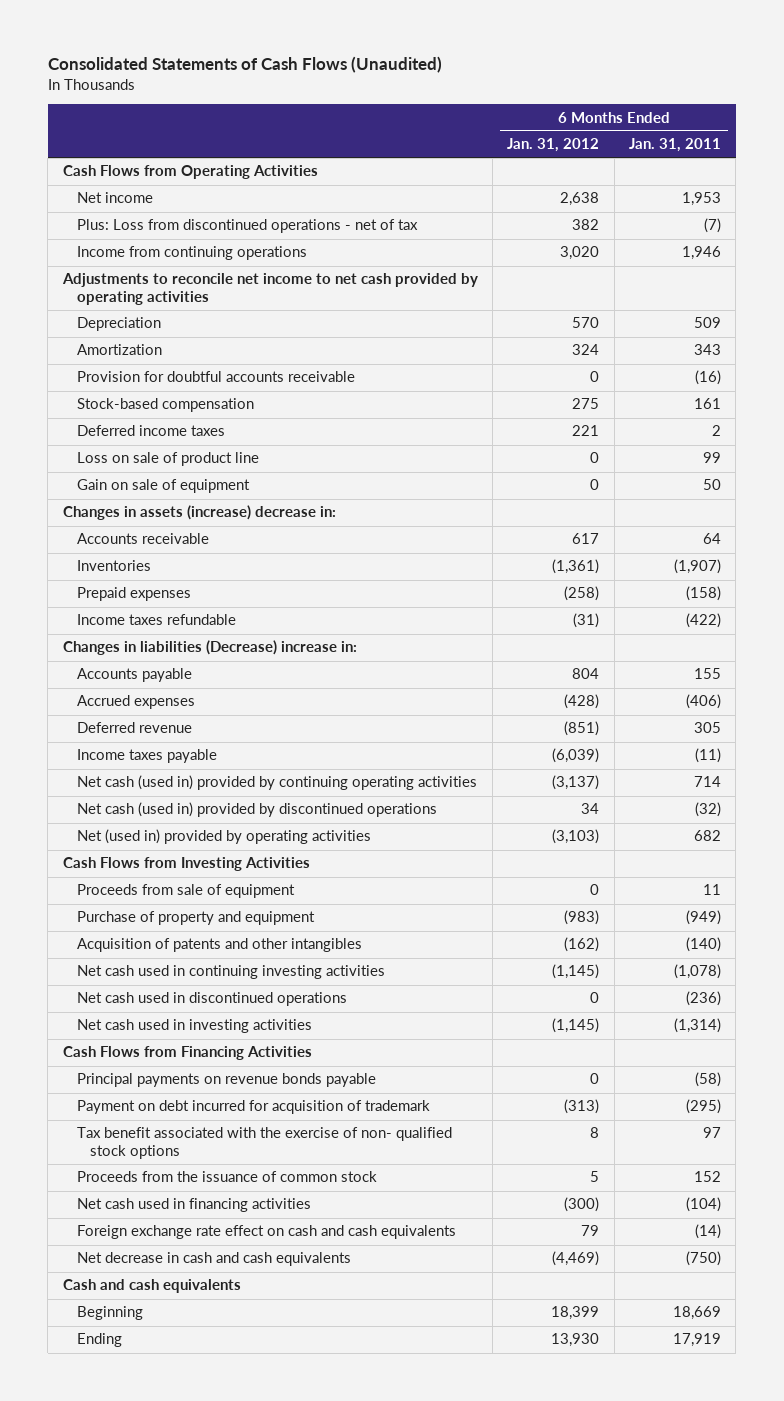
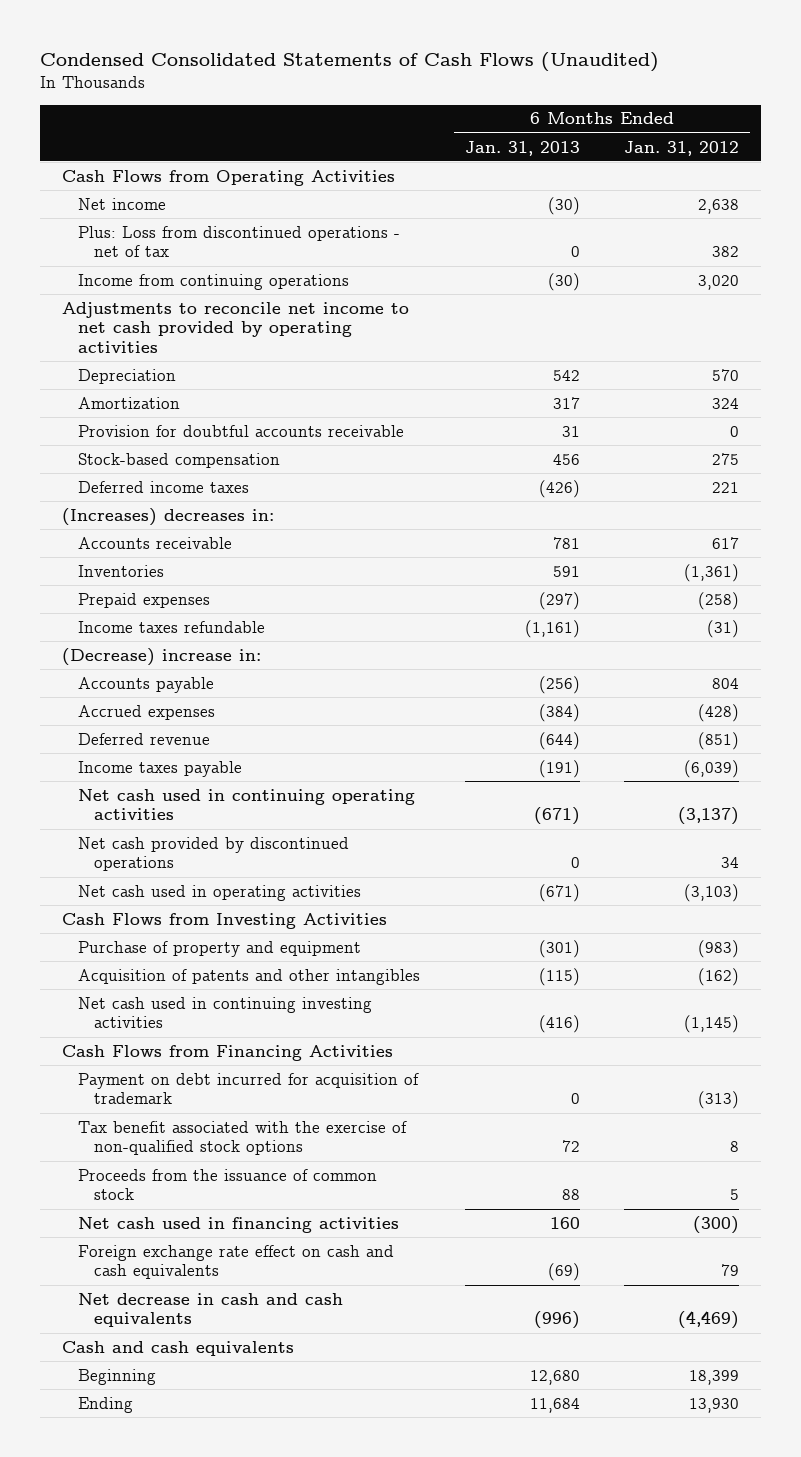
- Consolidated Statements of Cash Flows (Unaudited)
+ Condensed Consolidated Statements of Cash Flows (Unaudited)
- | 6 Months Ended Jan. 31, 2012 | 6 Months Ended Jan. 31, 2011
+ | 6 Months Ended Jan. 31, 2013 | 6 Months Ended Jan. 31, 2012
- Loss on sale of product line | 0 | 99
- Gain on sale of equipment | 0 | 50
- Changes in assets (increase) decrease in:
+ (Increases) decreases in:
- Changes in liabilities (Decrease) increase in:
+ (Decrease) increase in:
- Net cash (used in) provided by continuing operating activities | (3,137) | 714
- Net cash (used in) provided by discontinued operations | 34 | (32)
- Net (used in) provided by operating activities | (3,103) | 682
+ Net cash used in continuing operating activities | (671) | (3,137)
+ Net cash provided by discontinued operations | 0 | 34
+ Net cash used in operating activities | (671) | (3,103)
- Proceeds from sale of equipment | 0 | 11
- Net cash used in discontinued operations | 0 | (236)
- Net cash used in investing activities | (1,145) | (1,314)
- Principal payments on revenue bonds payable | 0 | (58)
- Tax benefit associated with the exercise of non- qualified stock options | 8 | 97
+ Tax benefit associated with the exercise of non-qualified stock options | 72 | 8

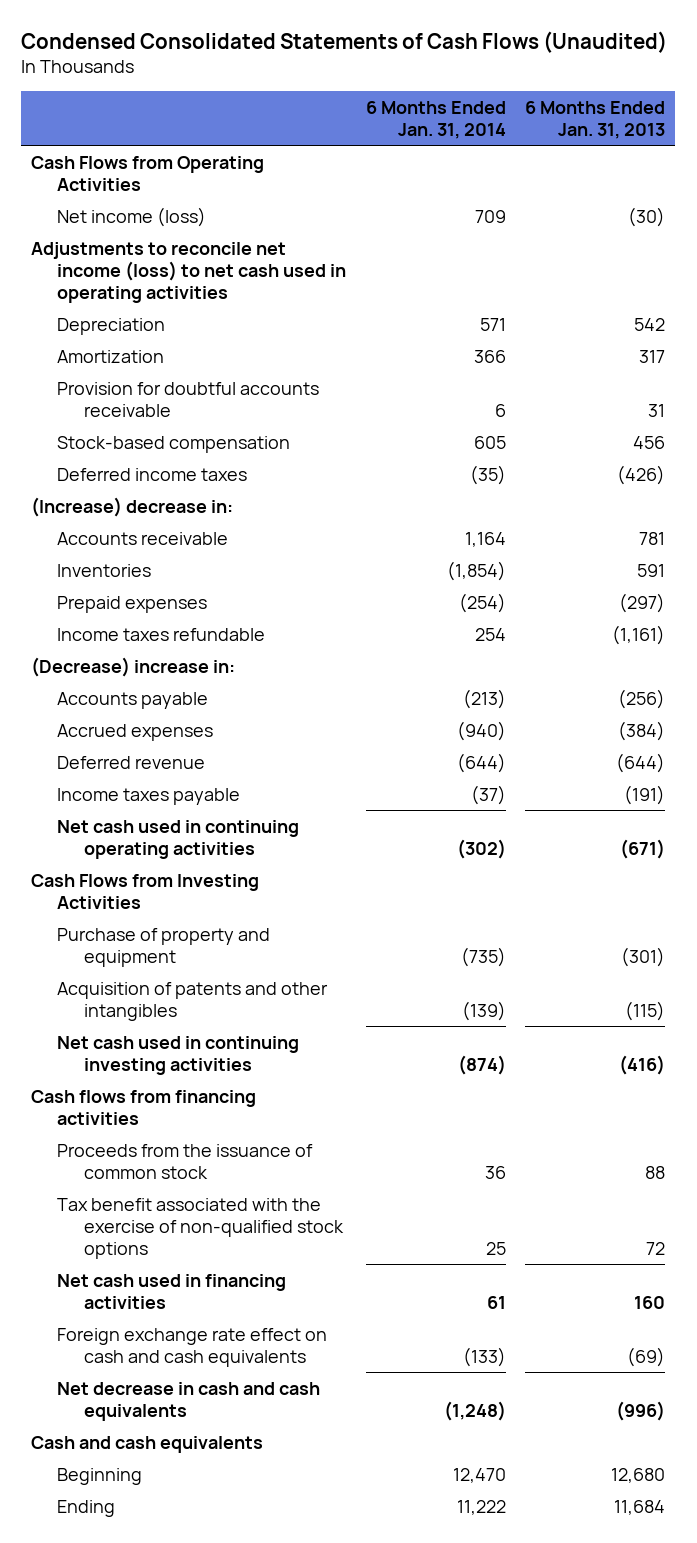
- | 6 Months Ended Jan. 31, 2013 | 6 Months Ended Jan. 31, 2012
+ | 6 Months Ended Jan. 31, 2014 | 6 Months Ended Jan. 31, 2013
- Net income | (30) | 2,638
- Plus: Loss from discontinued operations - net of tax | 0 | 382
- Income from continuing operations | (30) | 3,020
- Adjustments to reconcile net income to net cash provided by operating activities
+ Net income (loss) | 709 | (30)
+ Adjustments to reconcile net income (loss) to net cash used in operating activities
- (Increases) decreases in:
+ (Increase) decrease in:
- Net cash provided by discontinued operations | 0 | 34
- Net cash used in operating activities | (671) | (3,103)
- Cash Flows from Financing Activities
- Payment on debt incurred for acquisition of trademark | 0 | (313)
+ Cash flows from financing activities
moved down: Tax benefit associated with the exercise of non-qualified stock options | 25 | 72

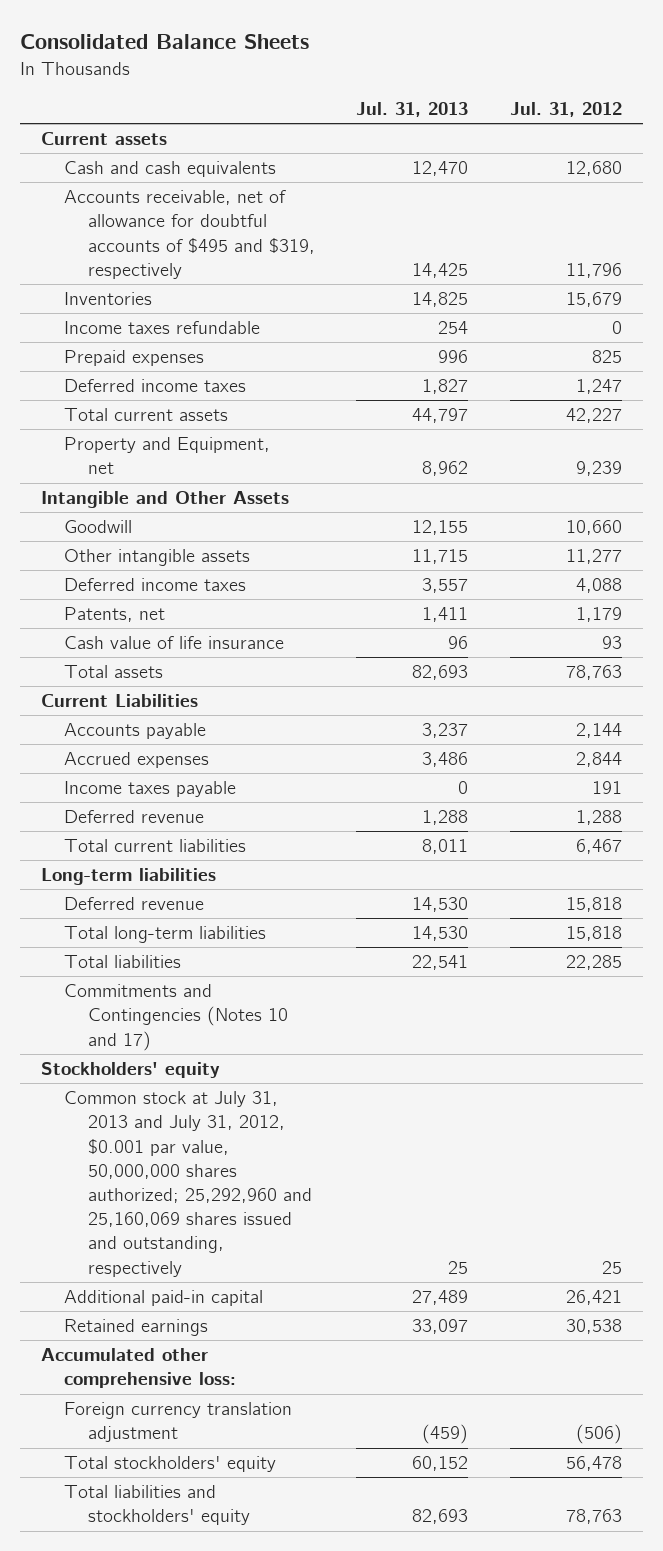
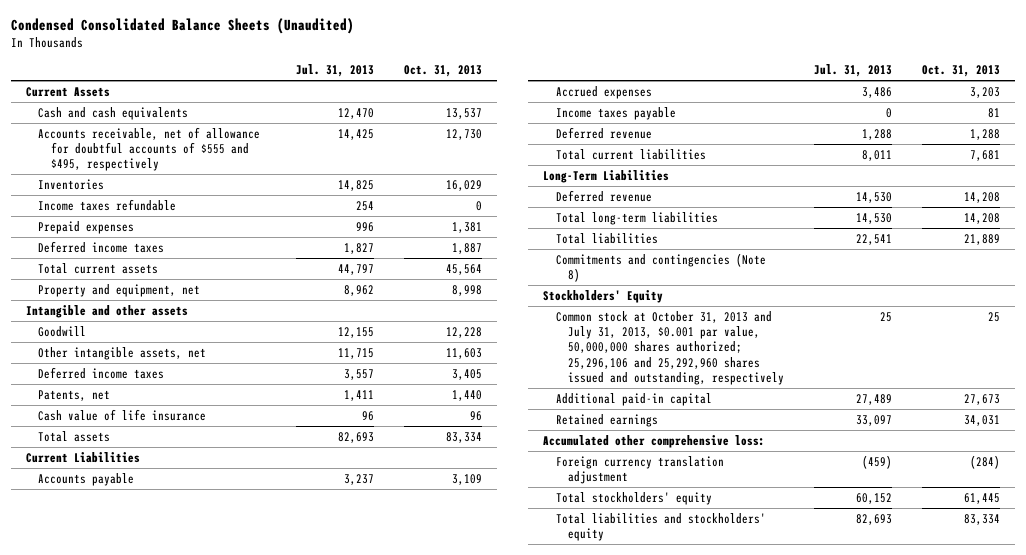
- Consolidated Balance Sheets
+ Condensed Consolidated Balance Sheets (Unaudited)
- | Jul. 31, 2013 | Jul. 31, 2012
+ | Jul. 31, 2013 | Oct. 31, 2013
- Current assets
+ Current Assets
- Accounts receivable, net of allowance for doubtful accounts of $495 and $319, respectively | 14,425 | 11,796
+ Accounts receivable, net of allowance for doubtful accounts of $555 and $495, respectively | 14,425 | 12,730
- Property and Equipment, net | 8,962 | 9,239
- Intangible and Other Assets
+ Property and equipment, net | 8,962 | 8,998
+ Intangible and other assets
- Other intangible assets | 11,715 | 11,277
+ Other intangible assets, net | 11,715 | 11,603
- Long-term liabilities
+ Long-Term Liabilities
- Commitments and Contingencies (Notes 10 and 17)
- Stockholders' equity
- Common stock at July 31, 2013 and July 31, 2012, $0.001 par value, 50,000,000 shares authorized; 25,292,960 and 25,160,069 shares issued and outstanding, respectively | 25 | 25
+ Commitments and contingencies (Note 8)
+ Stockholders' Equity
+ Common stock at October 31, 2013 and July 31, 2013, $0.001 par value, 50,000,000 shares authorized; 25,296,106 and 25,292,960 shares issued and outstanding, respectively | 25 | 25

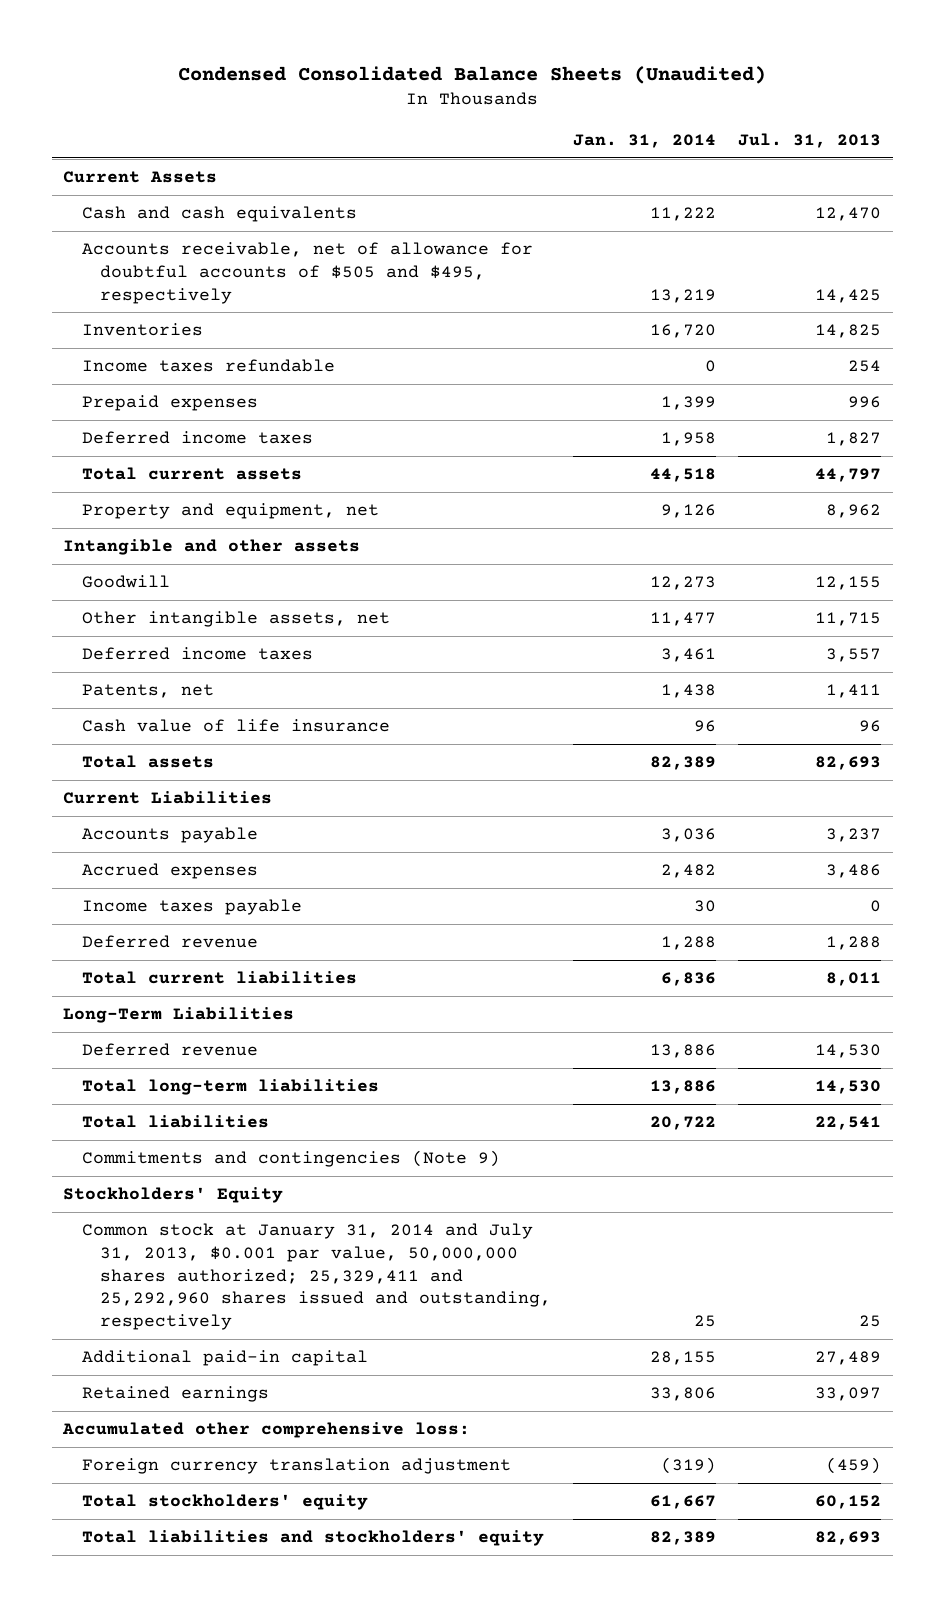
- | Jul. 31, 2013 | Oct. 31, 2013
+ | Jan. 31, 2014 | Jul. 31, 2013
- Accounts receivable, net of allowance for doubtful accounts of $555 and $495, respectively | 14,425 | 12,730
+ Accounts receivable, net of allowance for doubtful accounts of $505 and $495, respectively | 13,219 | 14,425
- Commitments and contingencies (Note 8)
+ Commitments and contingencies (Note 9)
- Common stock at October 31, 2013 and July 31, 2013, $0.001 par value, 50,000,000 shares authorized; 25,296,106 and 25,292,960 shares issued and outstanding, respectively | 25 | 25
+ Common stock at January 31, 2014 and July 31, 2013, $0.001 par value, 50,000,000 shares authorized; 25,329,411 and 25,292,960 shares issued and outstanding, respectively | 25 | 25

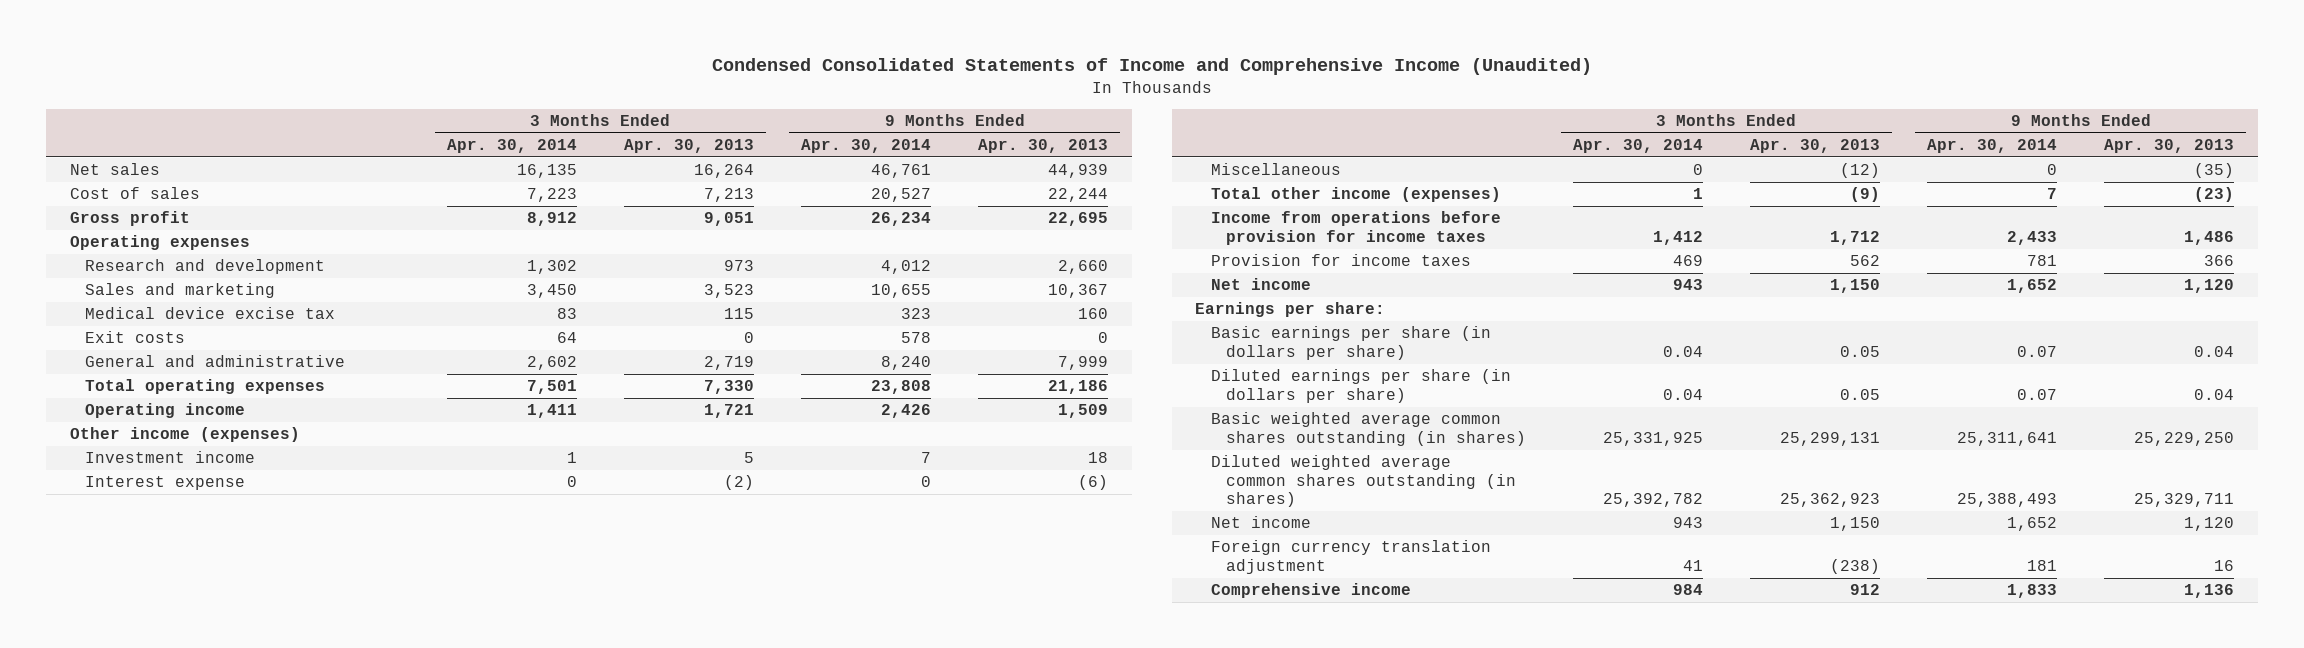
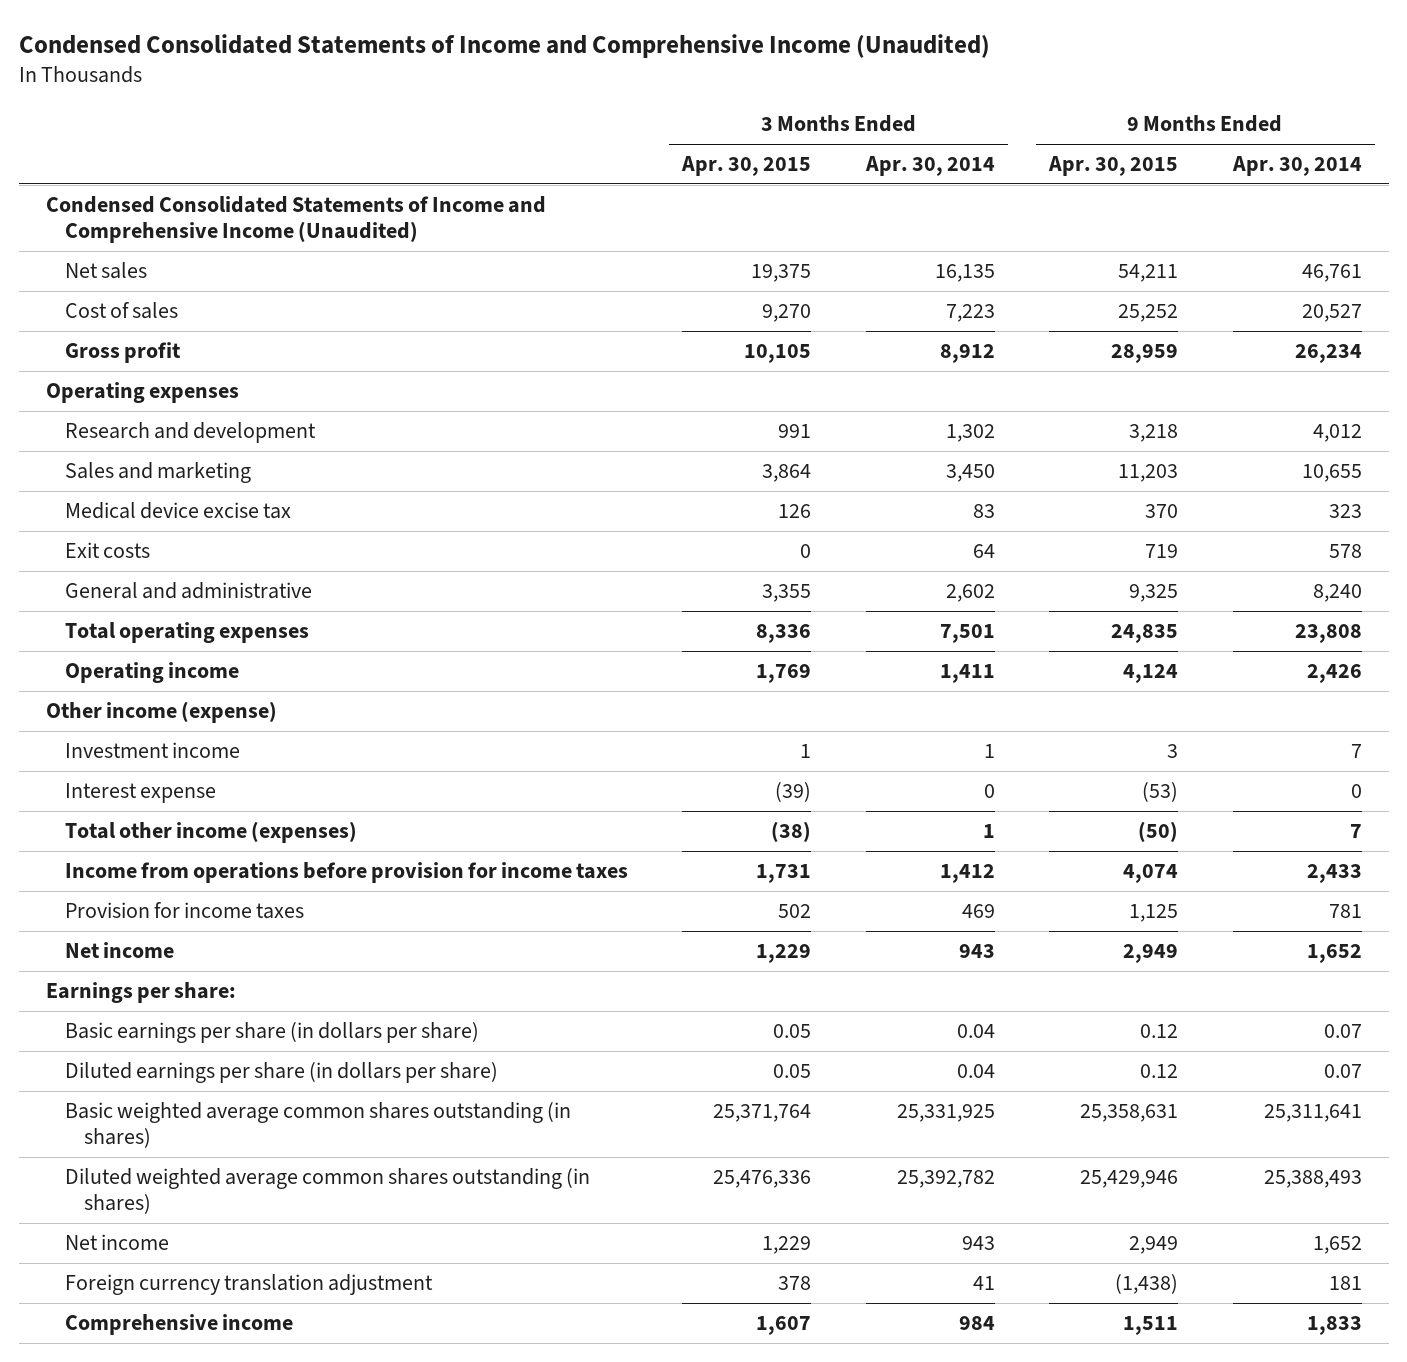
- | 3 Months Ended Apr. 30, 2014 | 3 Months Ended Apr. 30, 2013 | 9 Months Ended Apr. 30, 2014 | 9 Months Ended Apr. 30, 2013
+ | 3 Months Ended Apr. 30, 2015 | 3 Months Ended Apr. 30, 2014 | 9 Months Ended Apr. 30, 2015 | 9 Months Ended Apr. 30, 2014
+ Condensed Consolidated Statements of Income and Comprehensive Income (Unaudited)
- Other income (expenses)
+ Other income (expense)
- Miscellaneous | 0 | (12) | 0 | (35)

